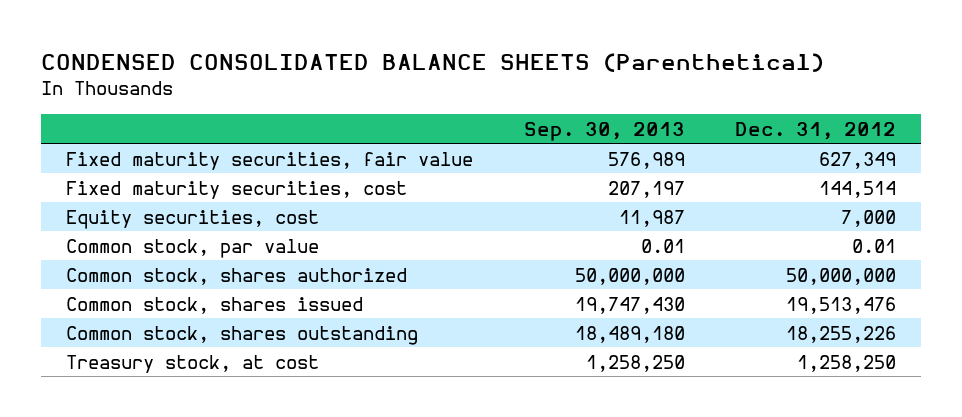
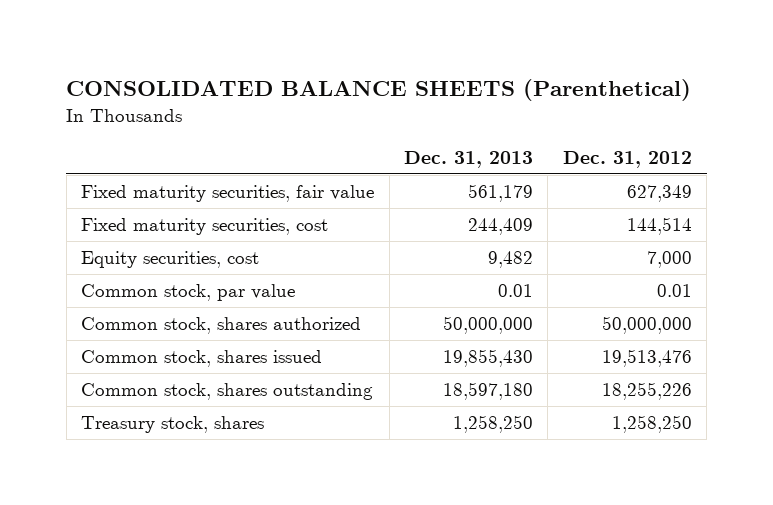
- CONDENSED CONSOLIDATED BALANCE SHEETS (Parenthetical)
+ CONSOLIDATED BALANCE SHEETS (Parenthetical)
- | Sep. 30, 2013 | Dec. 31, 2012
+ | Dec. 31, 2013 | Dec. 31, 2012
- Treasury stock, at cost | 1,258,250 | 1,258,250
+ Treasury stock, shares | 1,258,250 | 1,258,250

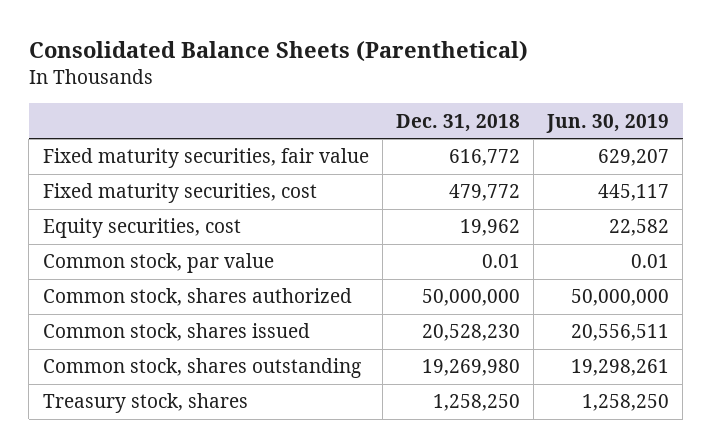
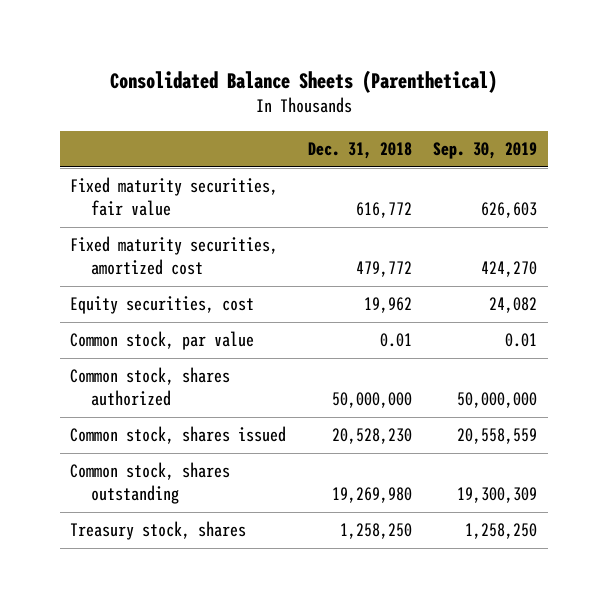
- | Dec. 31, 2018 | Jun. 30, 2019
+ | Dec. 31, 2018 | Sep. 30, 2019
- Fixed maturity securities, cost | 479,772 | 445,117
+ Fixed maturity securities, amortized cost | 479,772 | 424,270

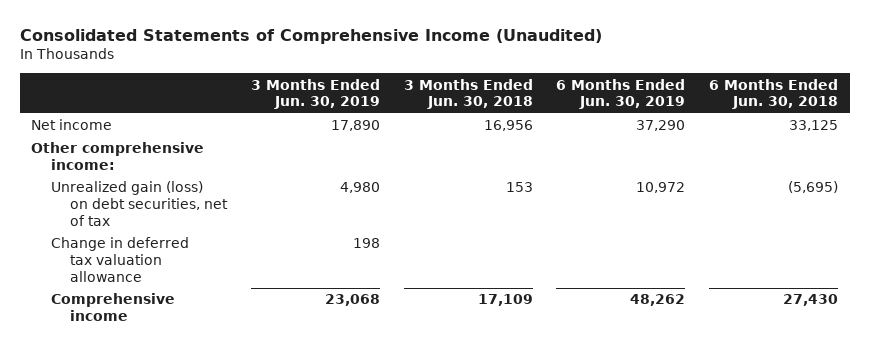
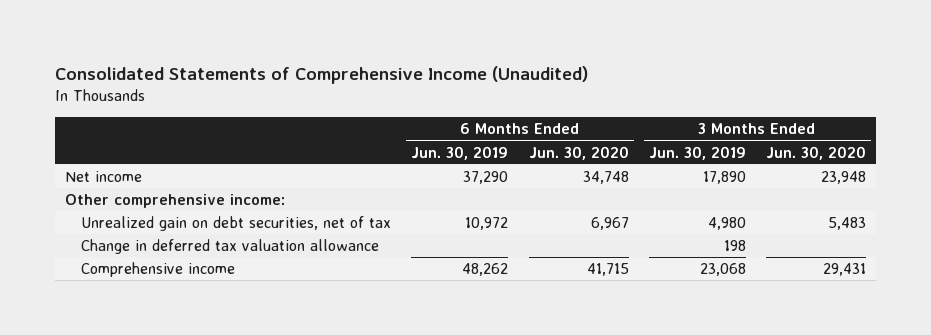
- | 3 Months Ended Jun. 30, 2019 | 3 Months Ended Jun. 30, 2018 | 6 Months Ended Jun. 30, 2019 | 6 Months Ended Jun. 30, 2018
+ | 6 Months Ended Jun. 30, 2019 | 6 Months Ended Jun. 30, 2020 | 3 Months Ended Jun. 30, 2019 | 3 Months Ended Jun. 30, 2020
- Unrealized gain (loss) on debt securities, net of tax | 4,980 | 153 | 10,972 | (5,695)
+ Unrealized gain on debt securities, net of tax | 10,972 | 6,967 | 4,980 | 5,483

